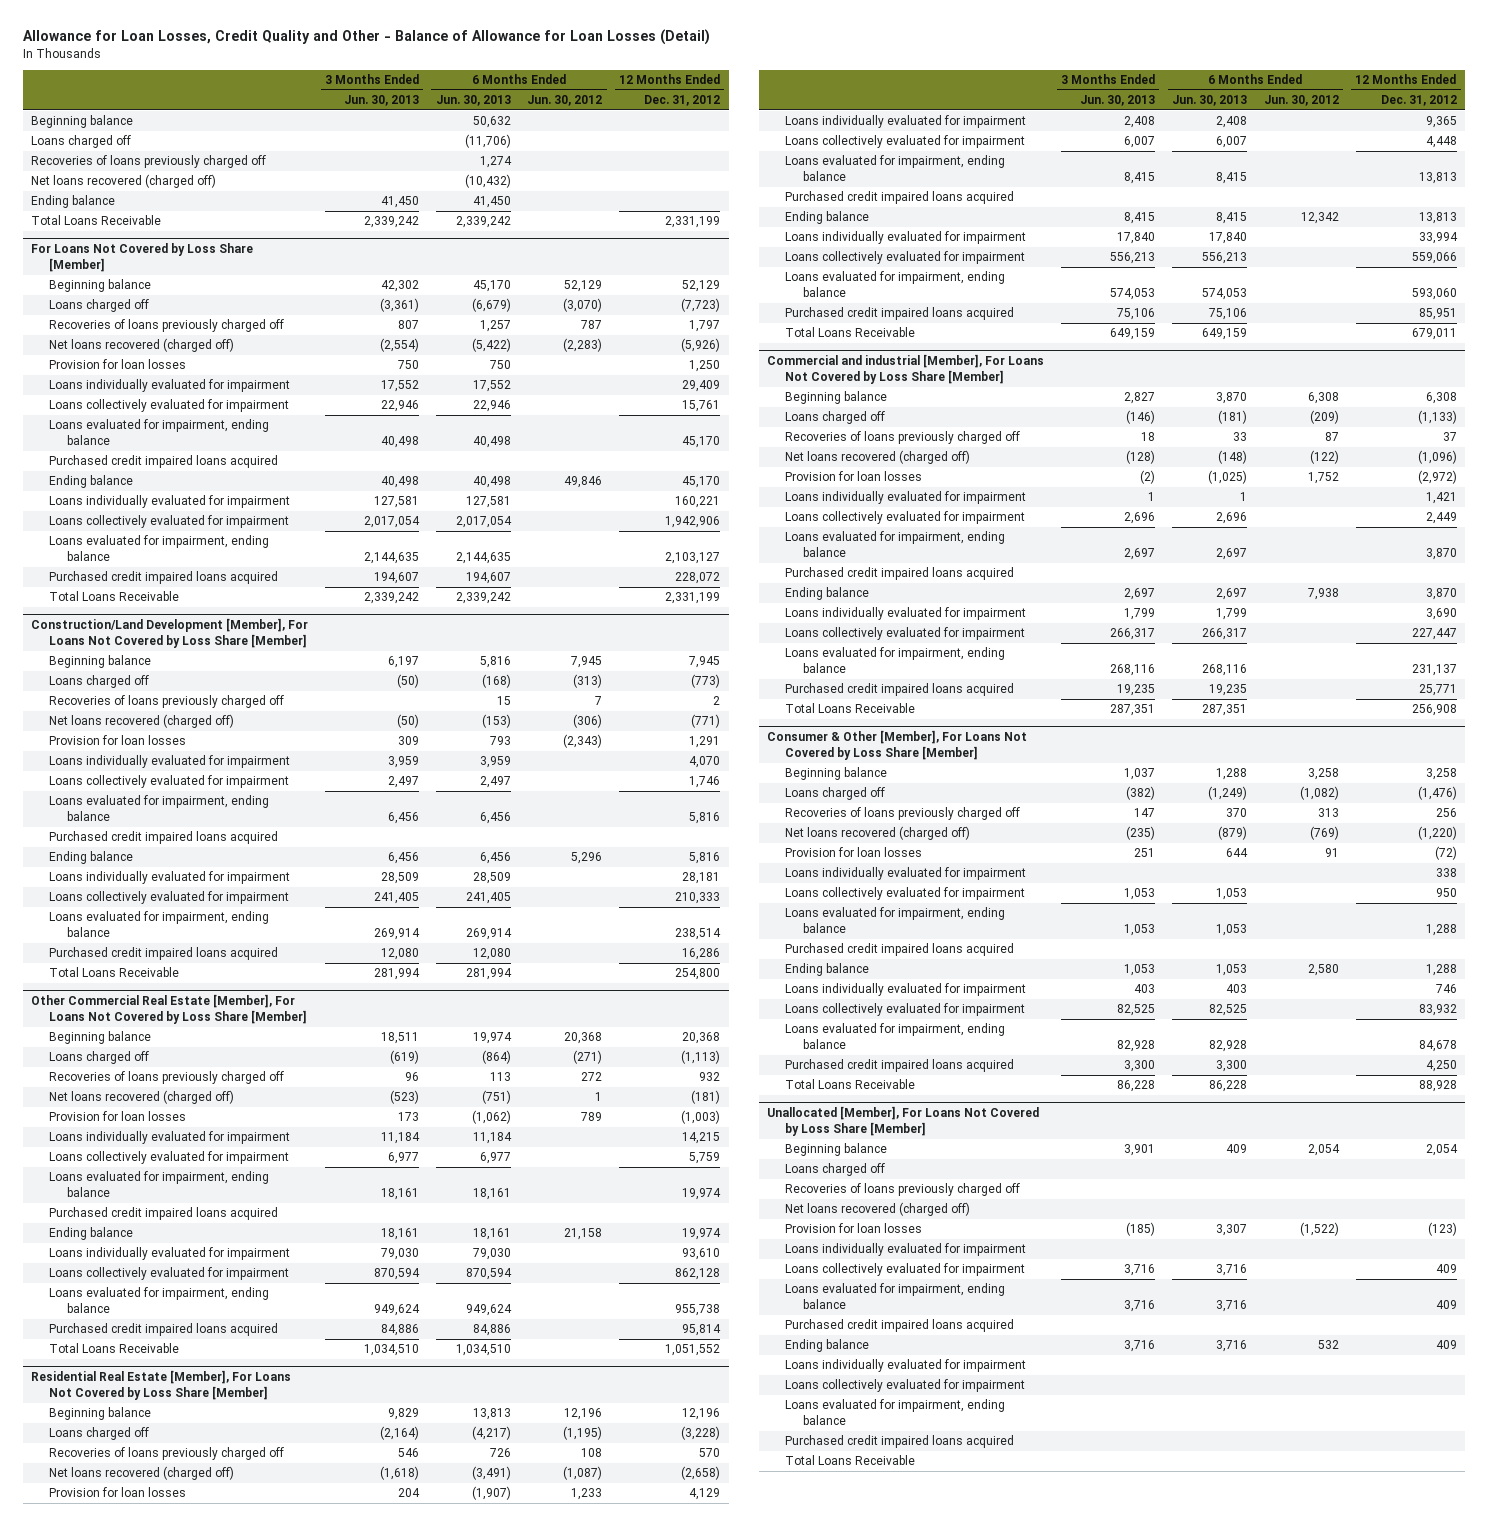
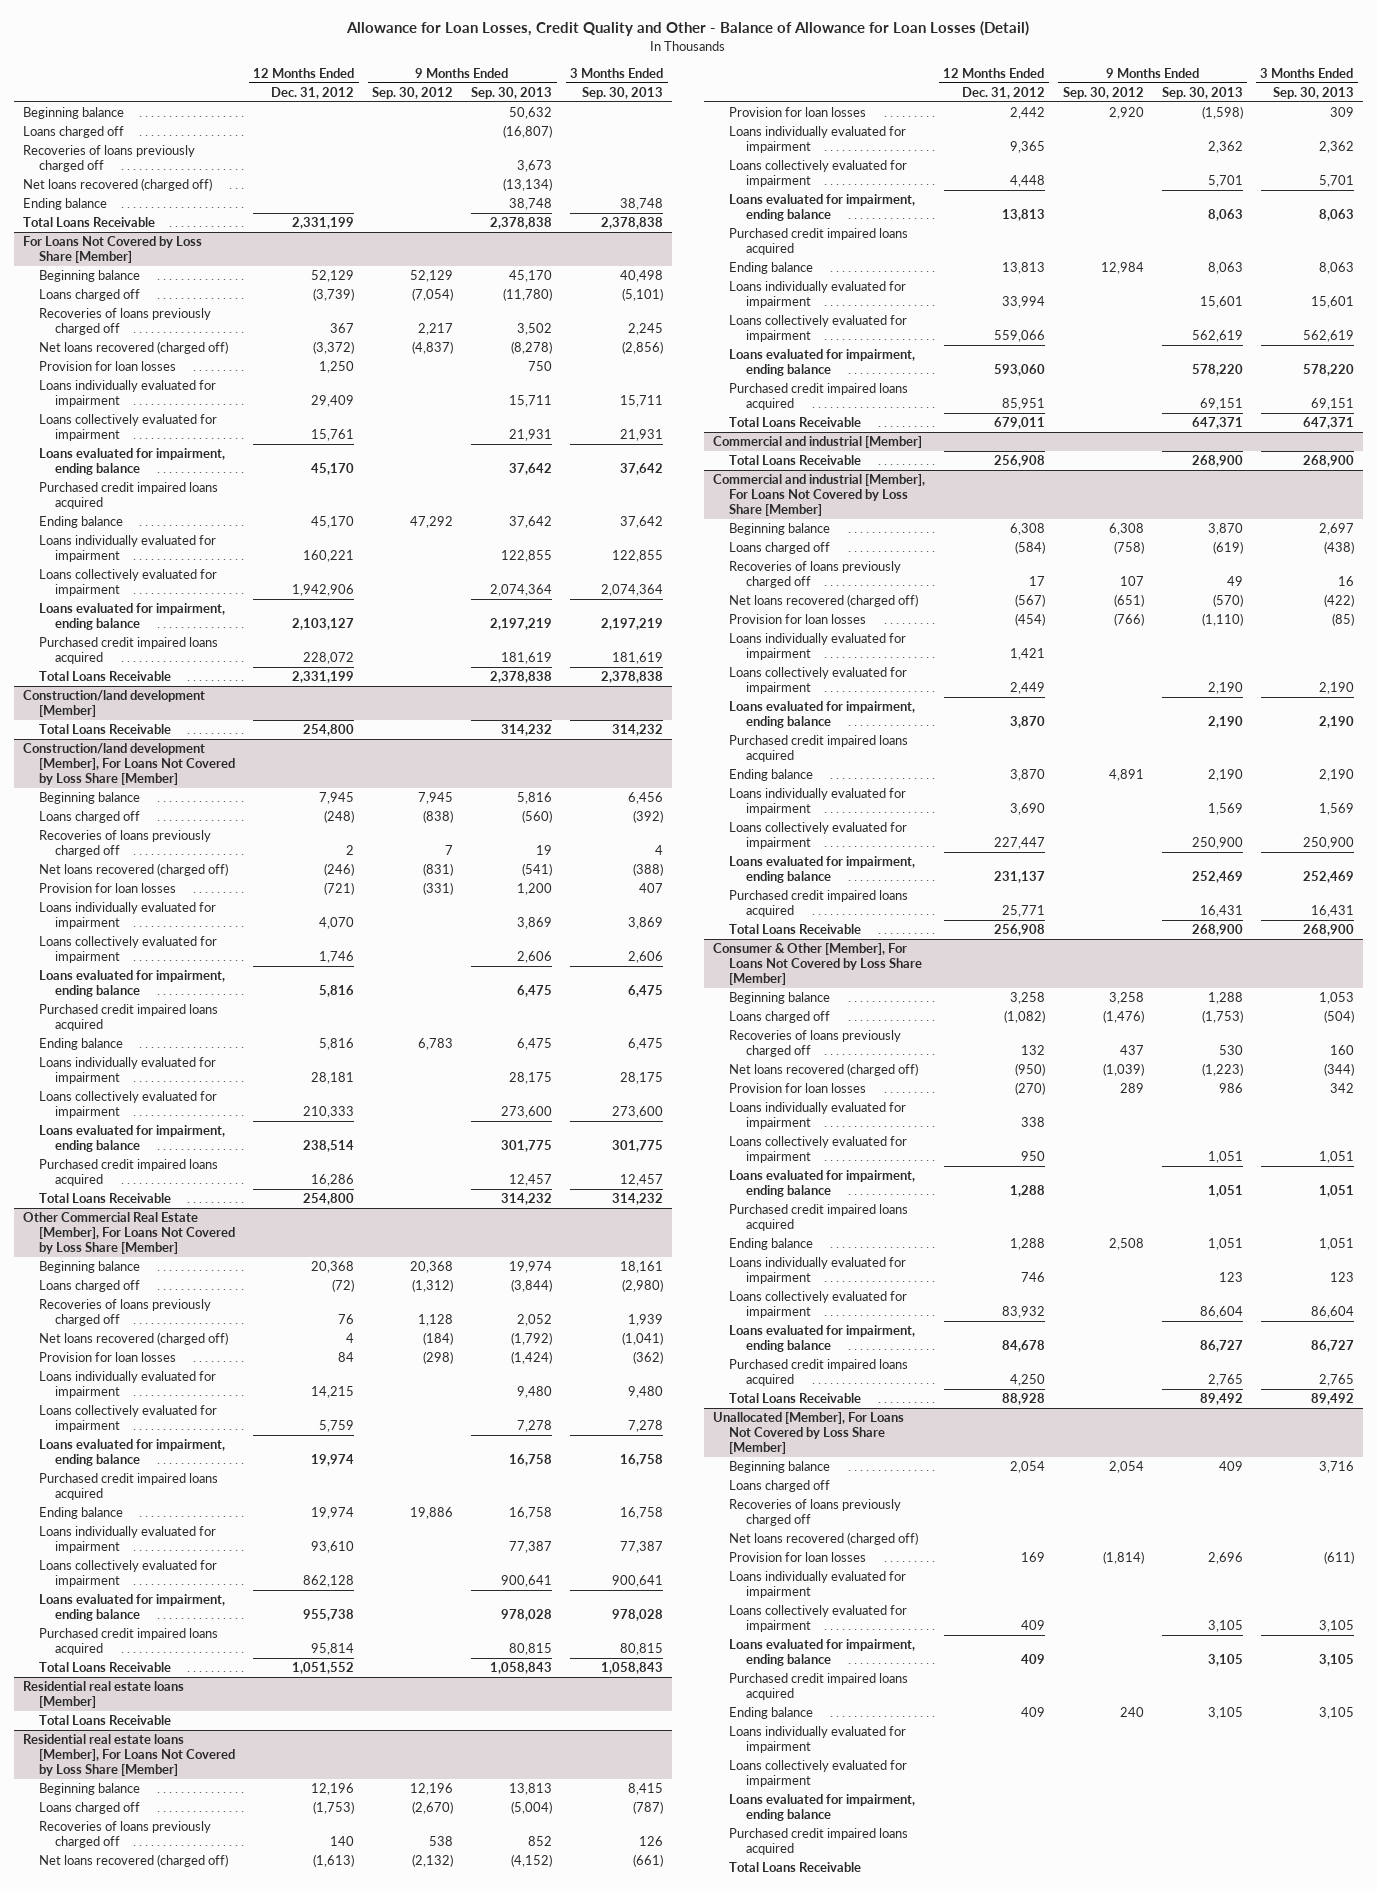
- | 3 Months Ended Jun. 30, 2013 | 6 Months Ended Jun. 30, 2013 | 6 Months Ended Jun. 30, 2012 | 12 Months Ended Dec. 31, 2012
+ | 12 Months Ended Dec. 31, 2012 | 9 Months Ended Sep. 30, 2012 | 9 Months Ended Sep. 30, 2013 | 3 Months Ended Sep. 30, 2013
@ For Loans Not Covered by Loss Share [Member]
- Loans charged off | (3,361) | (6,679) | (3,070) | (7,723)
- Recoveries of loans previously charged off | 807 | 1,257 | 787 | 1,797
- Net loans recovered (charged off) | (2,554) | (5,422) | (2,283) | (5,926)
+ Loans charged off | (3,739) | (7,054) | (11,780) | (5,101)
+ Recoveries of loans previously charged off | 367 | 2,217 | 3,502 | 2,245
+ Net loans recovered (charged off) | (3,372) | (4,837) | (8,278) | (2,856)
- Construction/Land Development [Member], For Loans Not Covered by Loss Share [Member]
+ Construction/land development [Member]
+ Total Loans Receivable | 254,800 | | 314,232 | 314,232
+ Construction/land development [Member], For Loans Not Covered by Loss Share [Member]
- Loans charged off | (50) | (168) | (313) | (773)
+ Loans charged off | (248) | (838) | (560) | (392)
- Net loans recovered (charged off) | (50) | (153) | (306) | (771)
- Provision for loan losses | 309 | 793 | (2,343) | 1,291
+ Net loans recovered (charged off) | (246) | (831) | (541) | (388)
+ Provision for loan losses | (721) | (331) | 1,200 | 407
@ Other Commercial Real Estate [Member], For Loans Not Covered by Loss Share [Member]
- Loans charged off | (619) | (864) | (271) | (1,113)
- Recoveries of loans previously charged off | 96 | 113 | 272 | 932
- Net loans recovered (charged off) | (523) | (751) | 1 | (181)
- Provision for loan losses | 173 | (1,062) | 789 | (1,003)
+ Loans charged off | (72) | (1,312) | (3,844) | (2,980)
+ Recoveries of loans previously charged off | 76 | 1,128 | 2,052 | 1,939
+ Net loans recovered (charged off) | 4 | (184) | (1,792) | (1,041)
+ Provision for loan losses | 84 | (298) | (1,424) | (362)
- Residential Real Estate [Member], For Loans Not Covered by Loss Share [Member]
+ Residential real estate loans [Member]
+ Total Loans Receivable
+ Residential real estate loans [Member], For Loans Not Covered by Loss Share [Member]
- Loans charged off | (2,164) | (4,217) | (1,195) | (3,228)
- Recoveries of loans previously charged off | 546 | 726 | 108 | 570
- Net loans recovered (charged off) | (1,618) | (3,491) | (1,087) | (2,658)
- Provision for loan losses | 204 | (1,907) | 1,233 | 4,129
+ Loans charged off | (1,753) | (2,670) | (5,004) | (787)
+ Recoveries of loans previously charged off | 140 | 538 | 852 | 126
+ Net loans recovered (charged off) | (1,613) | (2,132) | (4,152) | (661)
+ Provision for loan losses | 2,442 | 2,920 | (1,598) | 309
+ Commercial and industrial [Member]
+ Total Loans Receivable | 256,908 | | 268,900 | 268,900
@ Commercial and industrial [Member], For Loans Not Covered by Loss Share [Member]
- Loans charged off | (146) | (181) | (209) | (1,133)
- Recoveries of loans previously charged off | 18 | 33 | 87 | 37
- Net loans recovered (charged off) | (128) | (148) | (122) | (1,096)
- Provision for loan losses | (2) | (1,025) | 1,752 | (2,972)
+ Loans charged off | (584) | (758) | (619) | (438)
+ Recoveries of loans previously charged off | 17 | 107 | 49 | 16
+ Net loans recovered (charged off) | (567) | (651) | (570) | (422)
+ Provision for loan losses | (454) | (766) | (1,110) | (85)
@ Consumer & Other [Member], For Loans Not Covered by Loss Share [Member]
- Loans charged off | (382) | (1,249) | (1,082) | (1,476)
- Recoveries of loans previously charged off | 147 | 370 | 313 | 256
- Net loans recovered (charged off) | (235) | (879) | (769) | (1,220)
- Provision for loan losses | 251 | 644 | 91 | (72)
+ Loans charged off | (1,082) | (1,476) | (1,753) | (504)
+ Recoveries of loans previously charged off | 132 | 437 | 530 | 160
+ Net loans recovered (charged off) | (950) | (1,039) | (1,223) | (344)
+ Provision for loan losses | (270) | 289 | 986 | 342
@ Unallocated [Member], For Loans Not Covered by Loss Share [Member]
- Provision for loan losses | (185) | 3,307 | (1,522) | (123)
+ Provision for loan losses | 169 | (1,814) | 2,696 | (611)

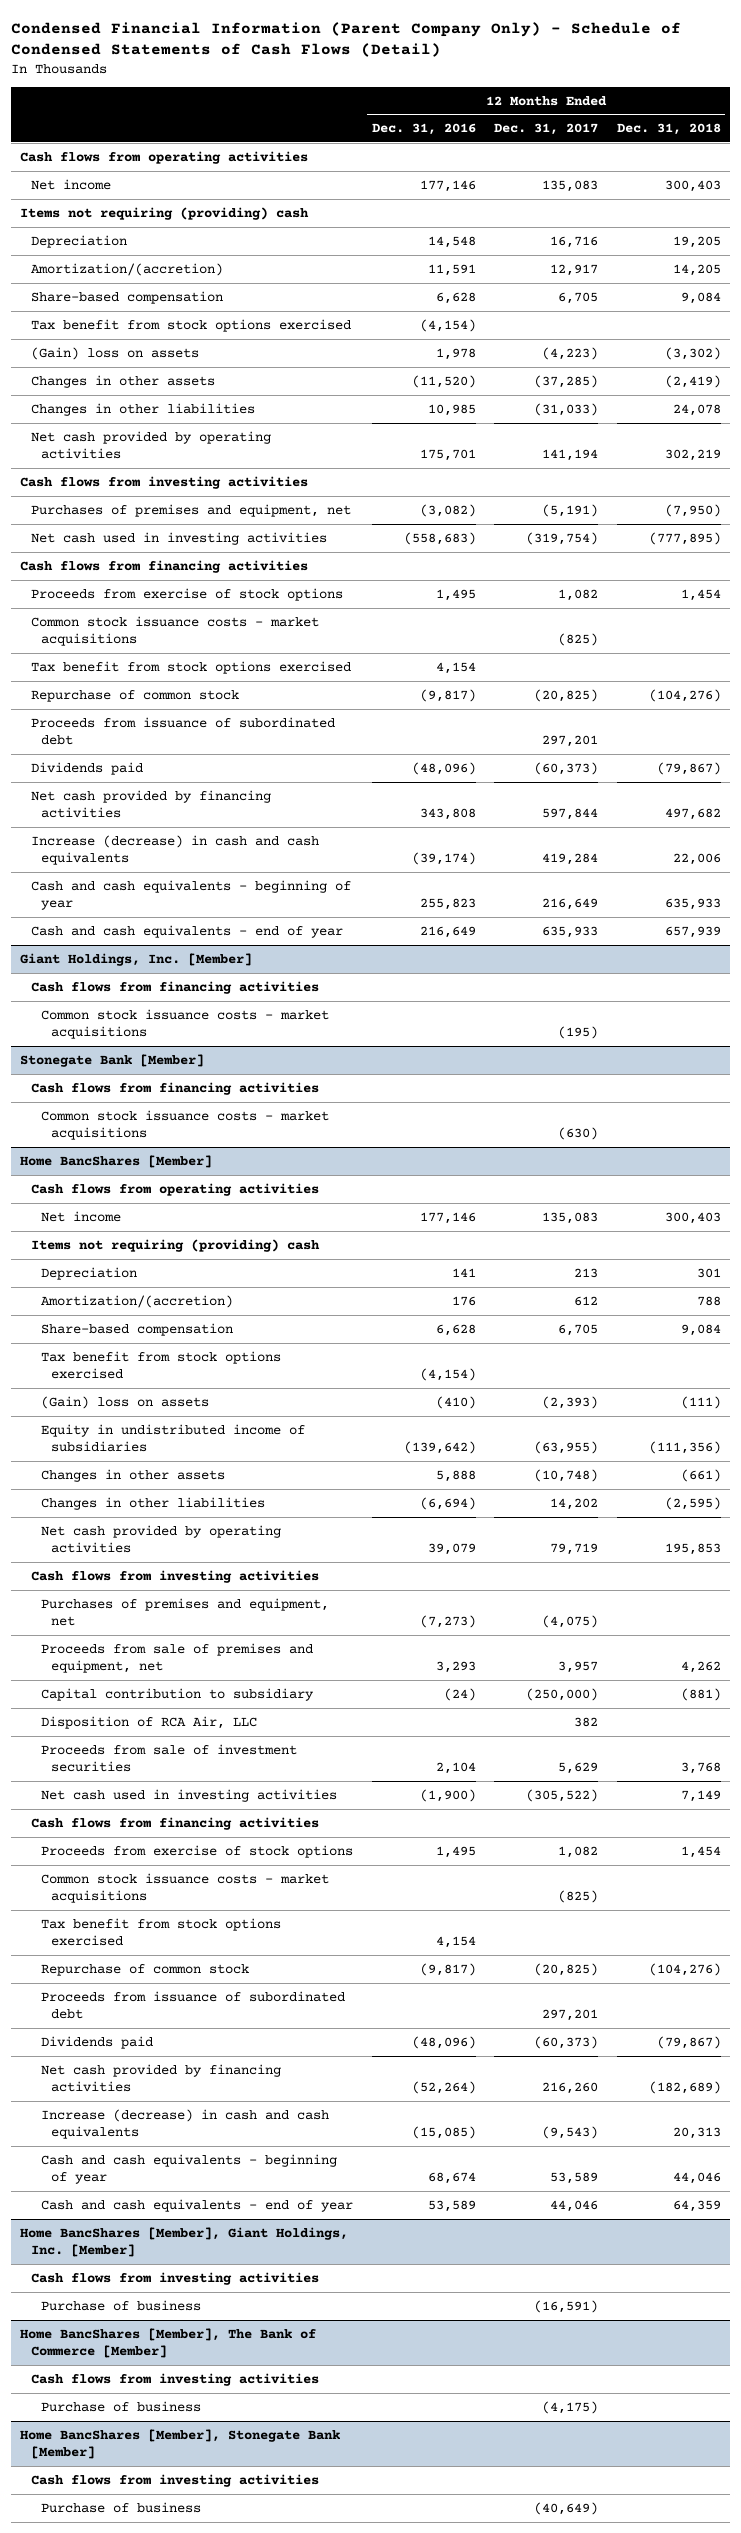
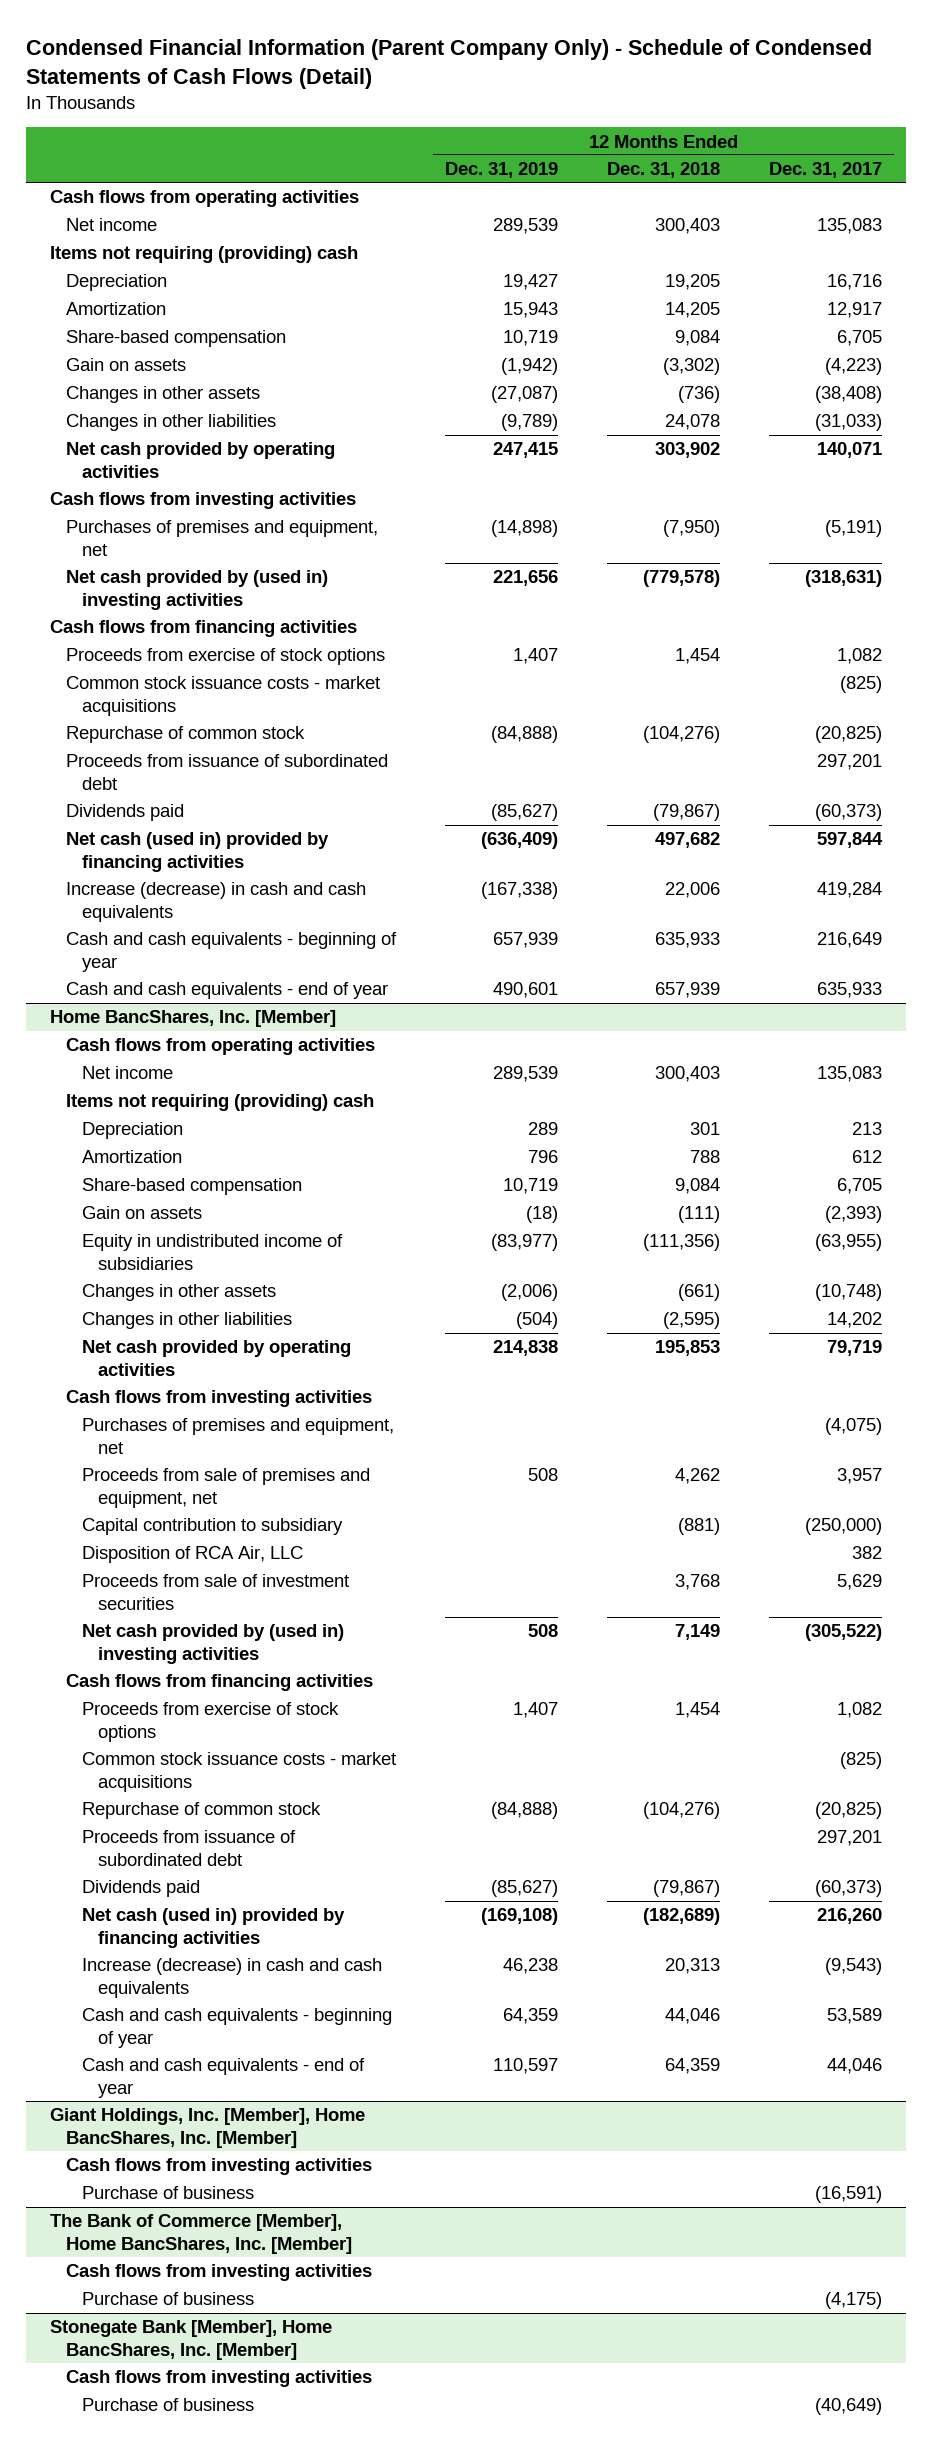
- | 12 Months Ended Dec. 31, 2016 | 12 Months Ended Dec. 31, 2017 | 12 Months Ended Dec. 31, 2018
+ | 12 Months Ended Dec. 31, 2019 | 12 Months Ended Dec. 31, 2018 | 12 Months Ended Dec. 31, 2017
- Amortization/(accretion) | 11,591 | 12,917 | 14,205
+ Amortization | 15,943 | 14,205 | 12,917
- Tax benefit from stock options exercised | (4,154) | |
- (Gain) loss on assets | 1,978 | (4,223) | (3,302)
- Changes in other assets | (11,520) | (37,285) | (2,419)
+ Gain on assets | (1,942) | (3,302) | (4,223)
+ Changes in other assets | (27,087) | (736) | (38,408)
- Net cash provided by operating activities | 175,701 | 141,194 | 302,219
+ Net cash provided by operating activities | 247,415 | 303,902 | 140,071
- Net cash used in investing activities | (558,683) | (319,754) | (777,895)
+ Net cash provided by (used in) investing activities | 221,656 | (779,578) | (318,631)
- Tax benefit from stock options exercised | 4,154 | |
- Net cash provided by financing activities | 343,808 | 597,844 | 497,682
+ Net cash (used in) provided by financing activities | (636,409) | 497,682 | 597,844
- Giant Holdings, Inc. [Member]
- Cash flows from financing activities
- Common stock issuance costs - market acquisitions | | (195) |
- Stonegate Bank [Member]
- Cash flows from financing activities
- Common stock issuance costs - market acquisitions | | (630) |
- Home BancShares [Member]
+ Home BancShares, Inc. [Member]
- Amortization/(accretion) | 176 | 612 | 788
+ Amortization | 796 | 788 | 612
- Tax benefit from stock options exercised | (4,154) | |
- (Gain) loss on assets | (410) | (2,393) | (111)
+ Gain on assets | (18) | (111) | (2,393)
- Net cash used in investing activities | (1,900) | (305,522) | 7,149
+ Net cash provided by (used in) investing activities | 508 | 7,149 | (305,522)
- Tax benefit from stock options exercised | 4,154 | |
- Net cash provided by financing activities | (52,264) | 216,260 | (182,689)
+ Net cash (used in) provided by financing activities | (169,108) | (182,689) | 216,260
- Home BancShares [Member], Giant Holdings, Inc. [Member]
+ Giant Holdings, Inc. [Member], Home BancShares, Inc. [Member]
- Home BancShares [Member], The Bank of Commerce [Member]
+ The Bank of Commerce [Member], Home BancShares, Inc. [Member]
- Home BancShares [Member], Stonegate Bank [Member]
+ Stonegate Bank [Member], Home BancShares, Inc. [Member]

